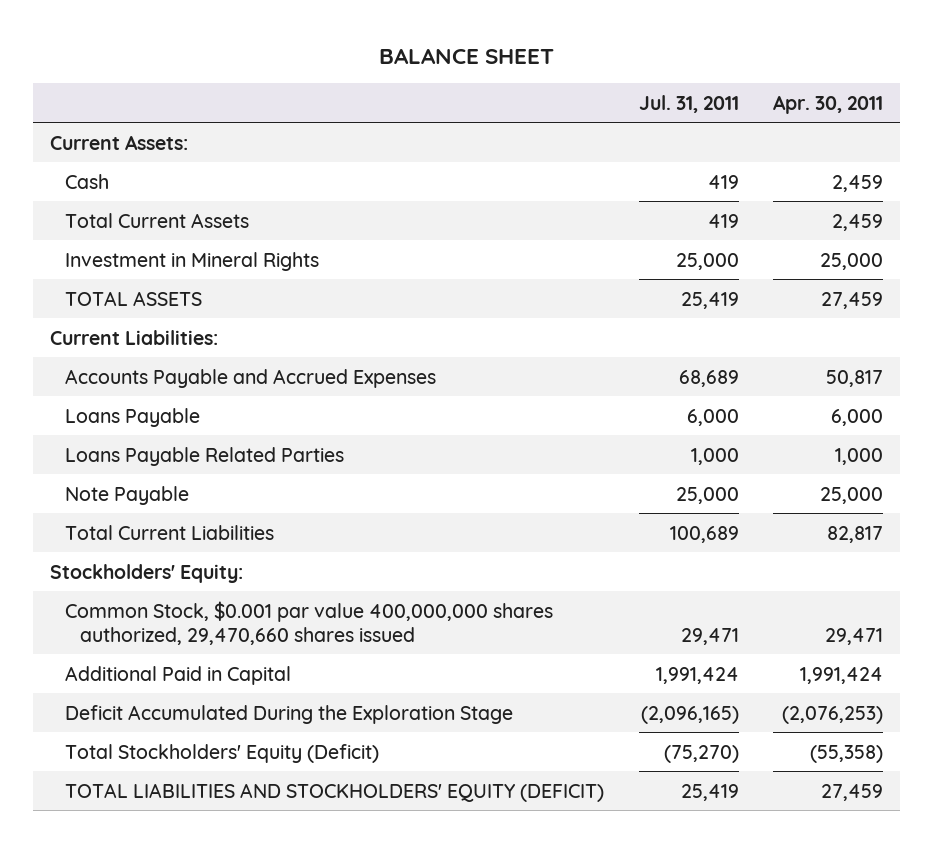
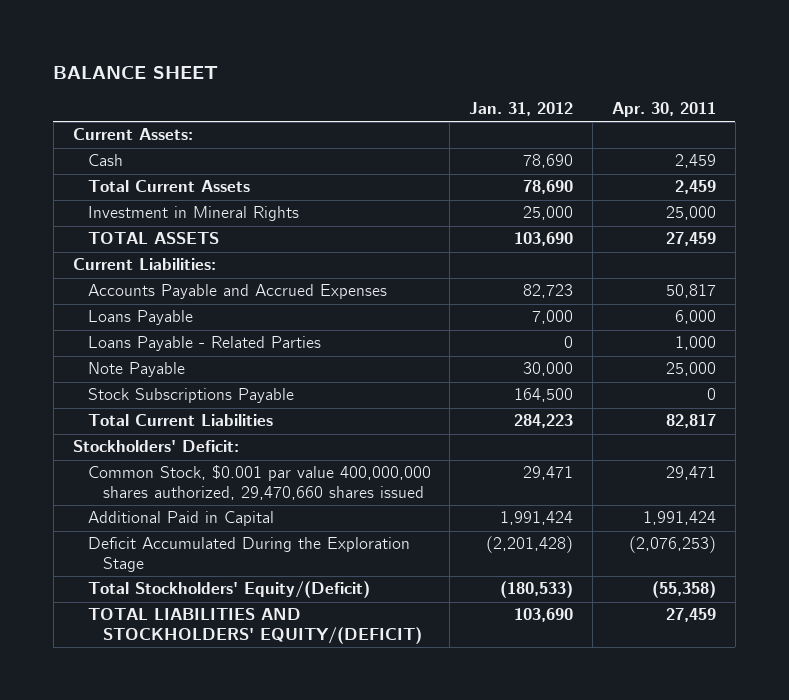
- | Jul. 31, 2011 | Apr. 30, 2011
+ | Jan. 31, 2012 | Apr. 30, 2011
- Loans Payable Related Parties | 1,000 | 1,000
+ Loans Payable - Related Parties | 0 | 1,000
+ Stock Subscriptions Payable | 164,500 | 0
- Stockholders' Equity:
+ Stockholders' Deficit:
- Total Stockholders' Equity (Deficit) | (75,270) | (55,358)
- TOTAL LIABILITIES AND STOCKHOLDERS' EQUITY (DEFICIT) | 25,419 | 27,459
+ Total Stockholders' Equity/(Deficit) | (180,533) | (55,358)
+ TOTAL LIABILITIES AND STOCKHOLDERS' EQUITY/(DEFICIT) | 103,690 | 27,459

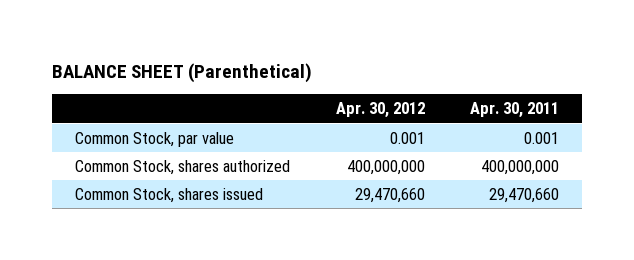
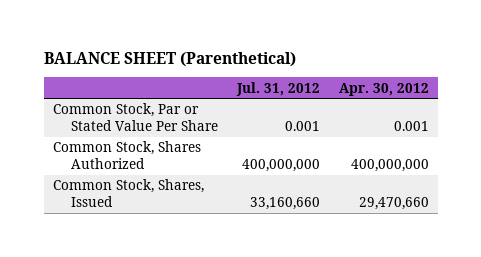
- | Apr. 30, 2012 | Apr. 30, 2011
+ | Jul. 31, 2012 | Apr. 30, 2012
- Common Stock, par value | 0.001 | 0.001
- Common Stock, shares authorized | 400,000,000 | 400,000,000
- Common Stock, shares issued | 29,470,660 | 29,470,660
+ Common Stock, Par or Stated Value Per Share | 0.001 | 0.001
+ Common Stock, Shares Authorized | 400,000,000 | 400,000,000
+ Common Stock, Shares, Issued | 33,160,660 | 29,470,660

